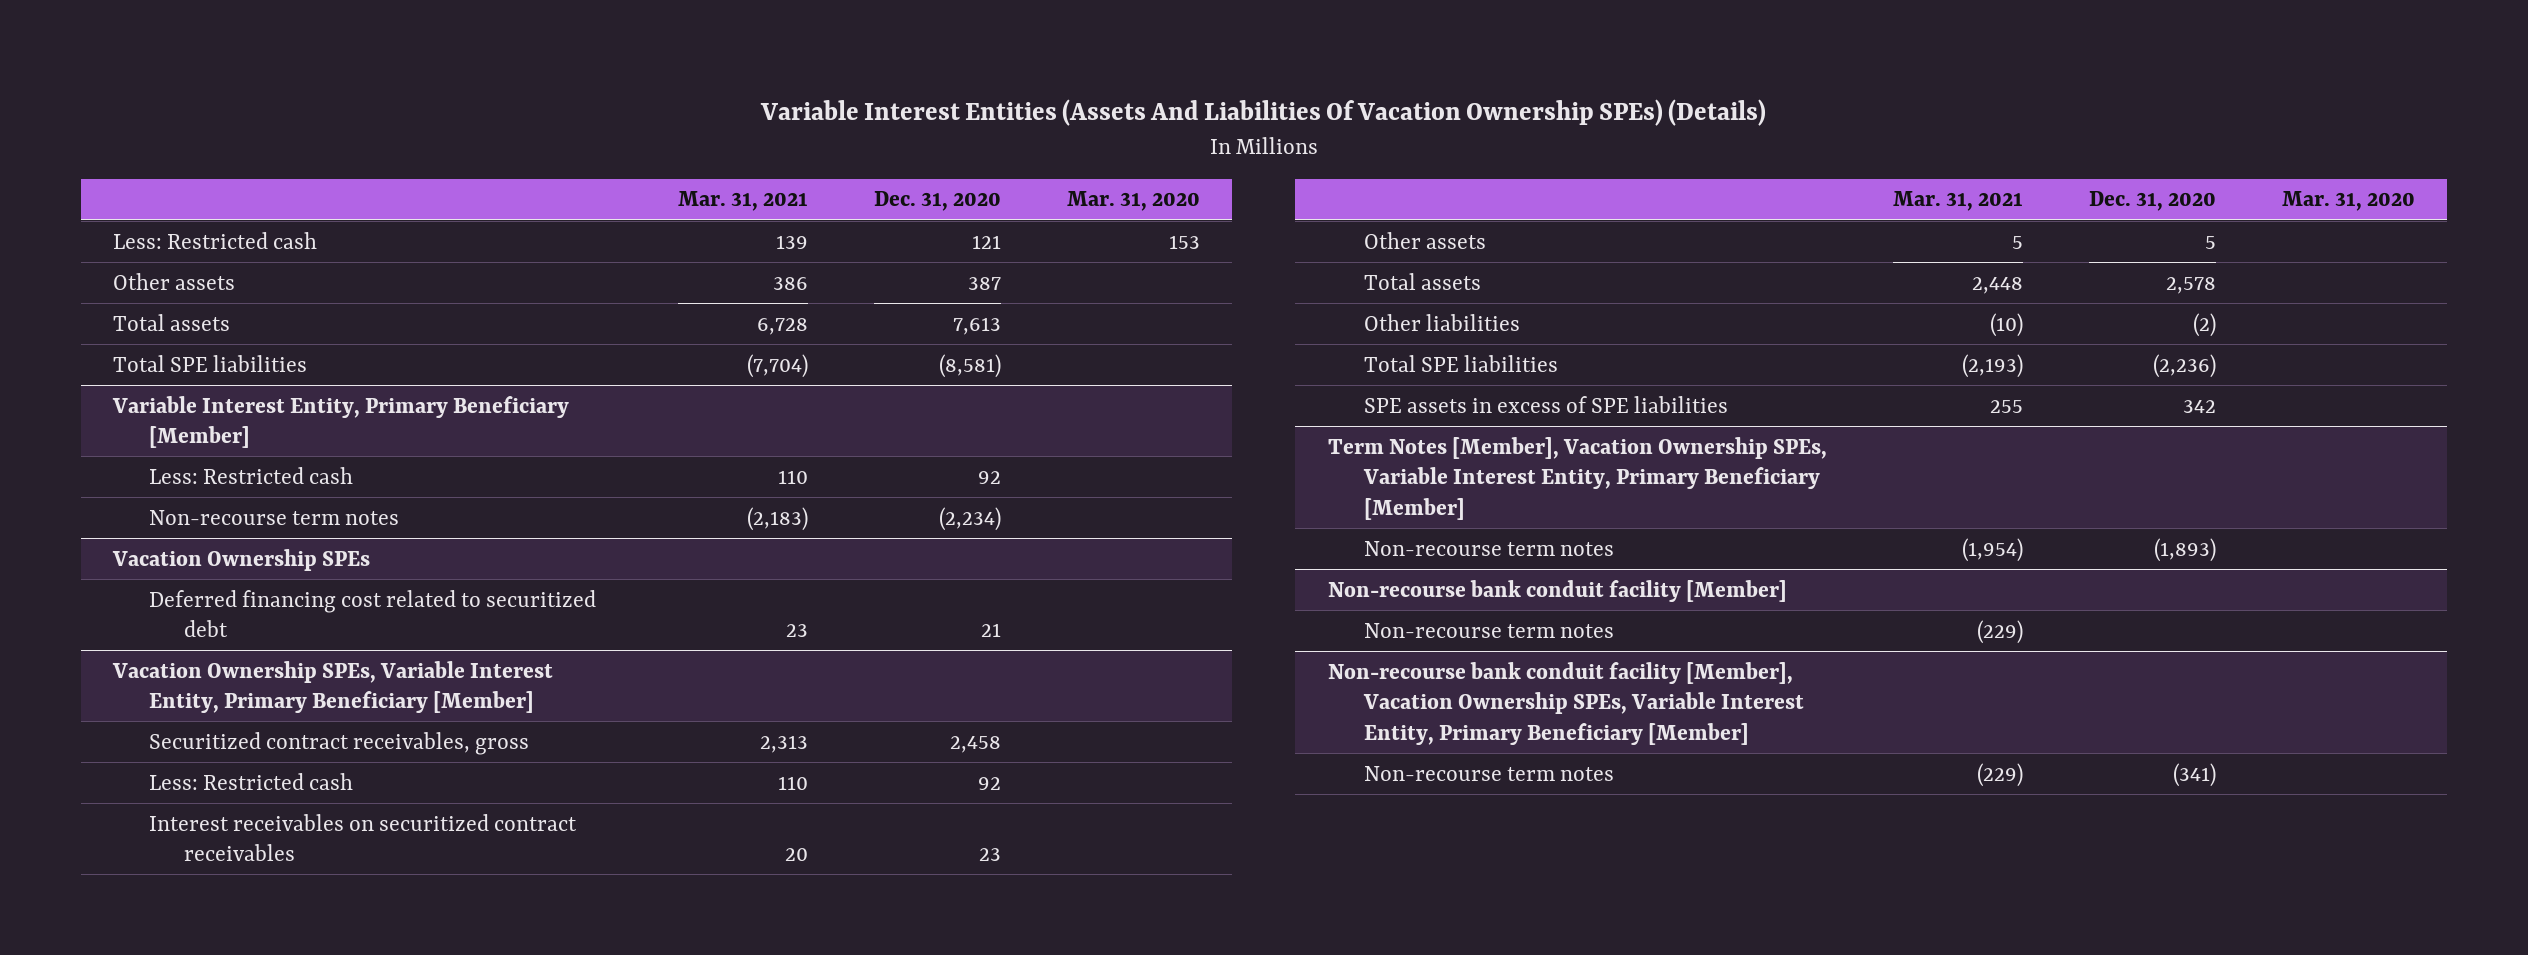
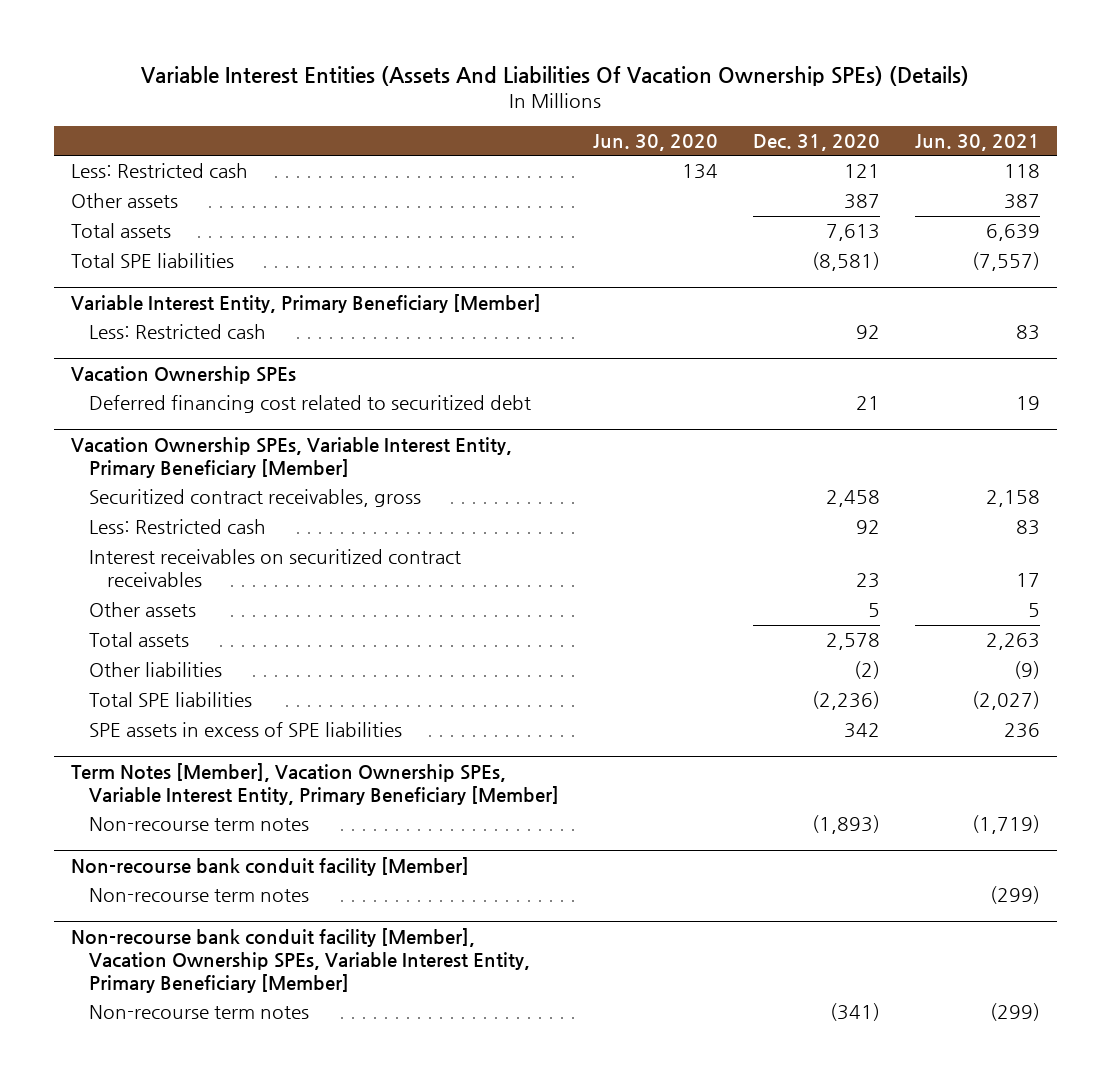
- | Mar. 31, 2021 | Dec. 31, 2020 | Mar. 31, 2020
+ | Jun. 30, 2020 | Dec. 31, 2020 | Jun. 30, 2021
@ Variable Interest Entity, Primary Beneficiary [Member]
- Non-recourse term notes | (2,183) | (2,234) |

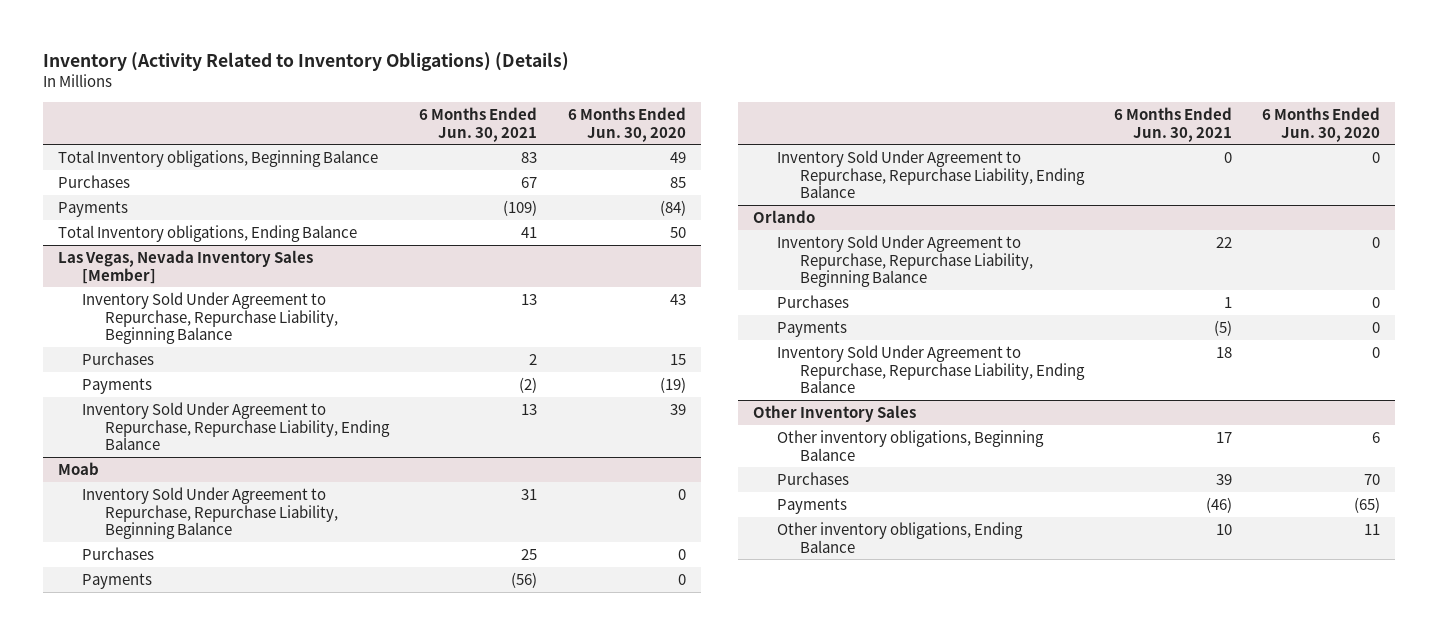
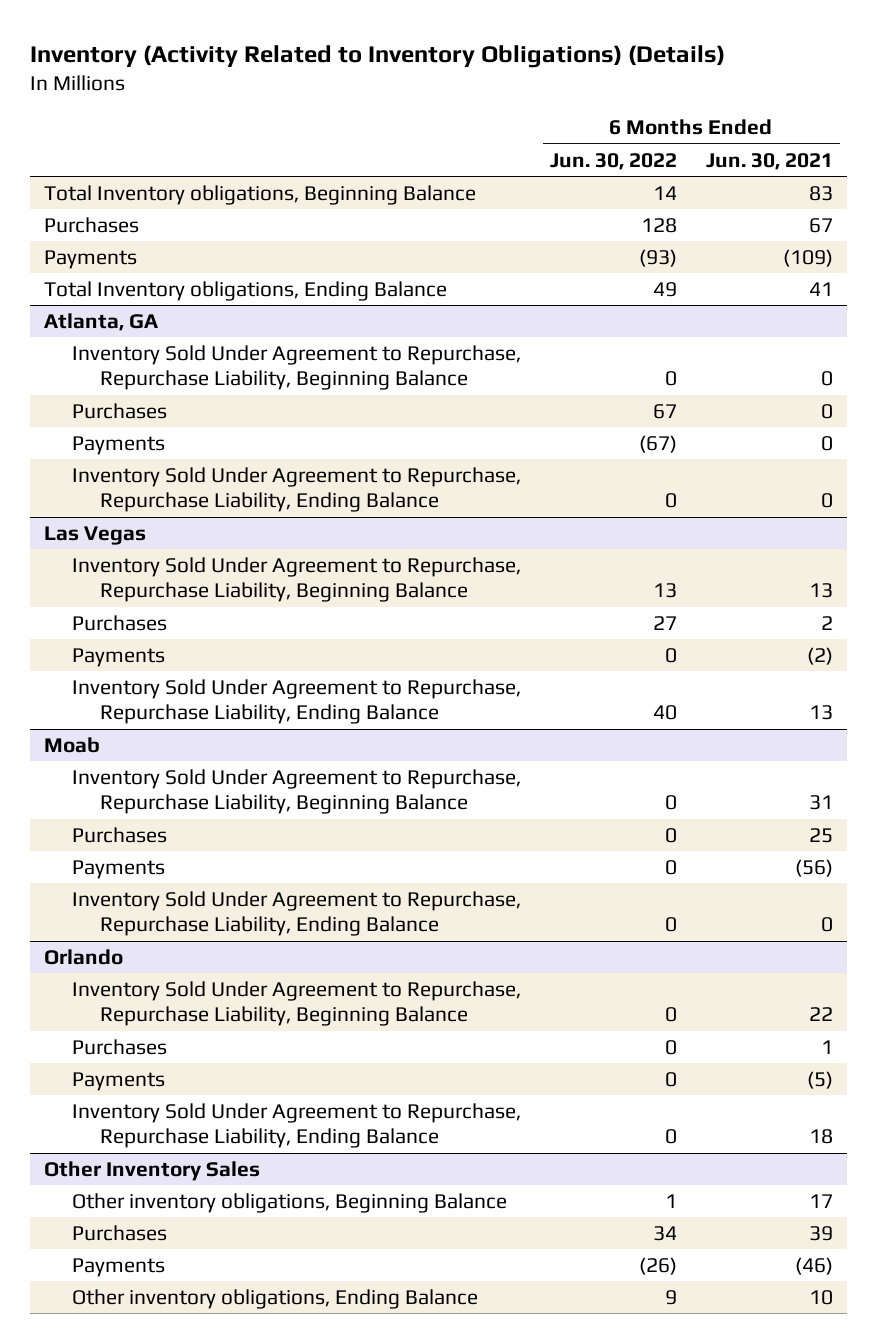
- | 6 Months Ended Jun. 30, 2021 | 6 Months Ended Jun. 30, 2020
+ | 6 Months Ended Jun. 30, 2022 | 6 Months Ended Jun. 30, 2021
- Las Vegas, Nevada Inventory Sales [Member]
+ Atlanta, GA
+ Inventory Sold Under Agreement to Repurchase, Repurchase Liability, Beginning Balance | 0 | 0
+ Purchases | 67 | 0
+ Payments | (67) | 0
+ Inventory Sold Under Agreement to Repurchase, Repurchase Liability, Ending Balance | 0 | 0
+ Las Vegas

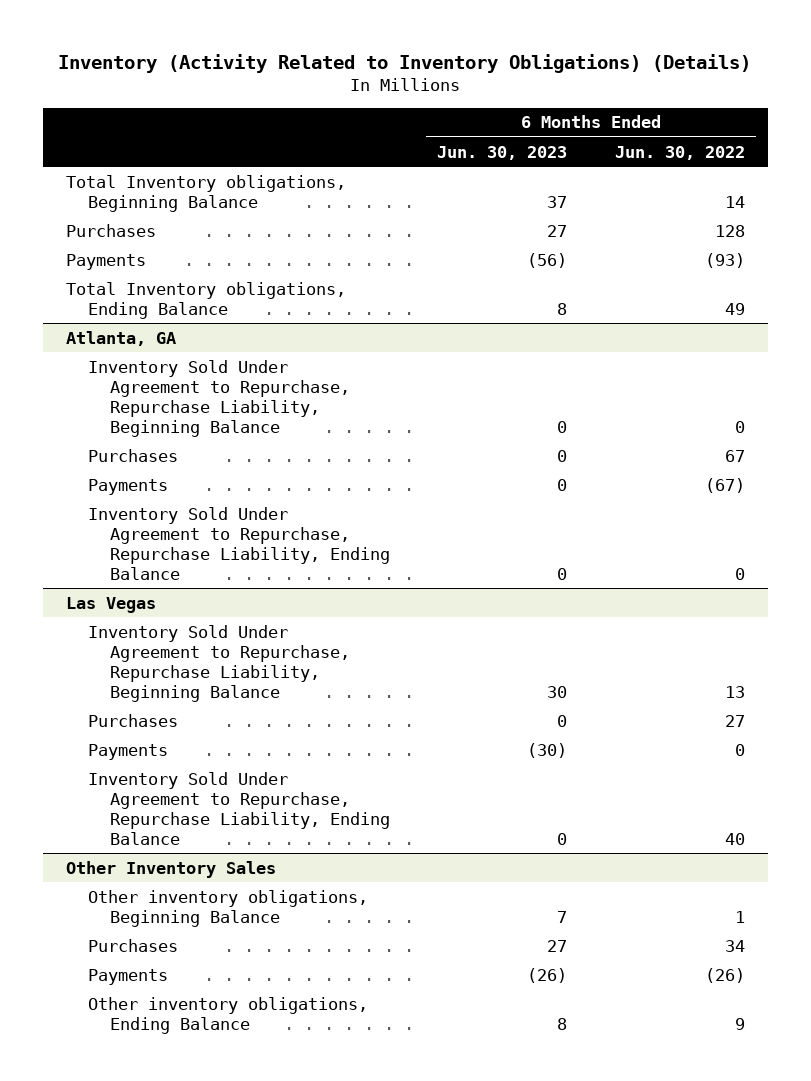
- | 6 Months Ended Jun. 30, 2022 | 6 Months Ended Jun. 30, 2021
+ | 6 Months Ended Jun. 30, 2023 | 6 Months Ended Jun. 30, 2022
- Moab
- Inventory Sold Under Agreement to Repurchase, Repurchase Liability, Beginning Balance | 0 | 31
- Purchases | 0 | 25
- Payments | 0 | (56)
- Inventory Sold Under Agreement to Repurchase, Repurchase Liability, Ending Balance | 0 | 0
- Orlando
- Inventory Sold Under Agreement to Repurchase, Repurchase Liability, Beginning Balance | 0 | 22
- Purchases | 0 | 1
- Payments | 0 | (5)
- Inventory Sold Under Agreement to Repurchase, Repurchase Liability, Ending Balance | 0 | 18

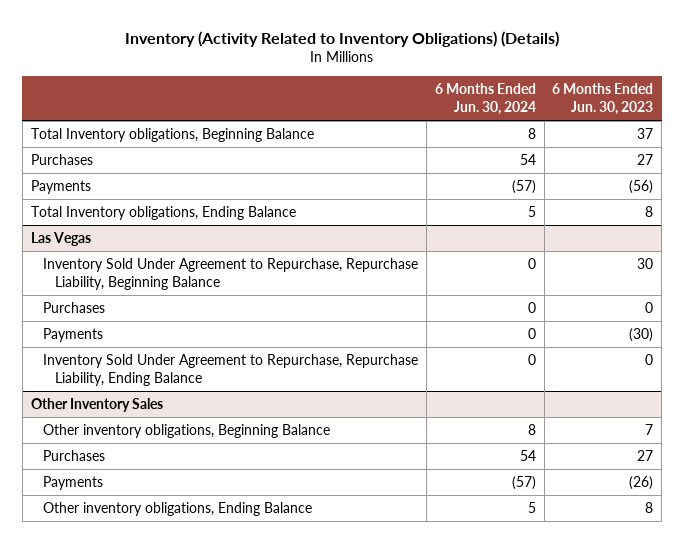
- | 6 Months Ended Jun. 30, 2023 | 6 Months Ended Jun. 30, 2022
+ | 6 Months Ended Jun. 30, 2024 | 6 Months Ended Jun. 30, 2023
- Atlanta, GA
- Inventory Sold Under Agreement to Repurchase, Repurchase Liability, Beginning Balance | 0 | 0
- Purchases | 0 | 67
- Payments | 0 | (67)
- Inventory Sold Under Agreement to Repurchase, Repurchase Liability, Ending Balance | 0 | 0

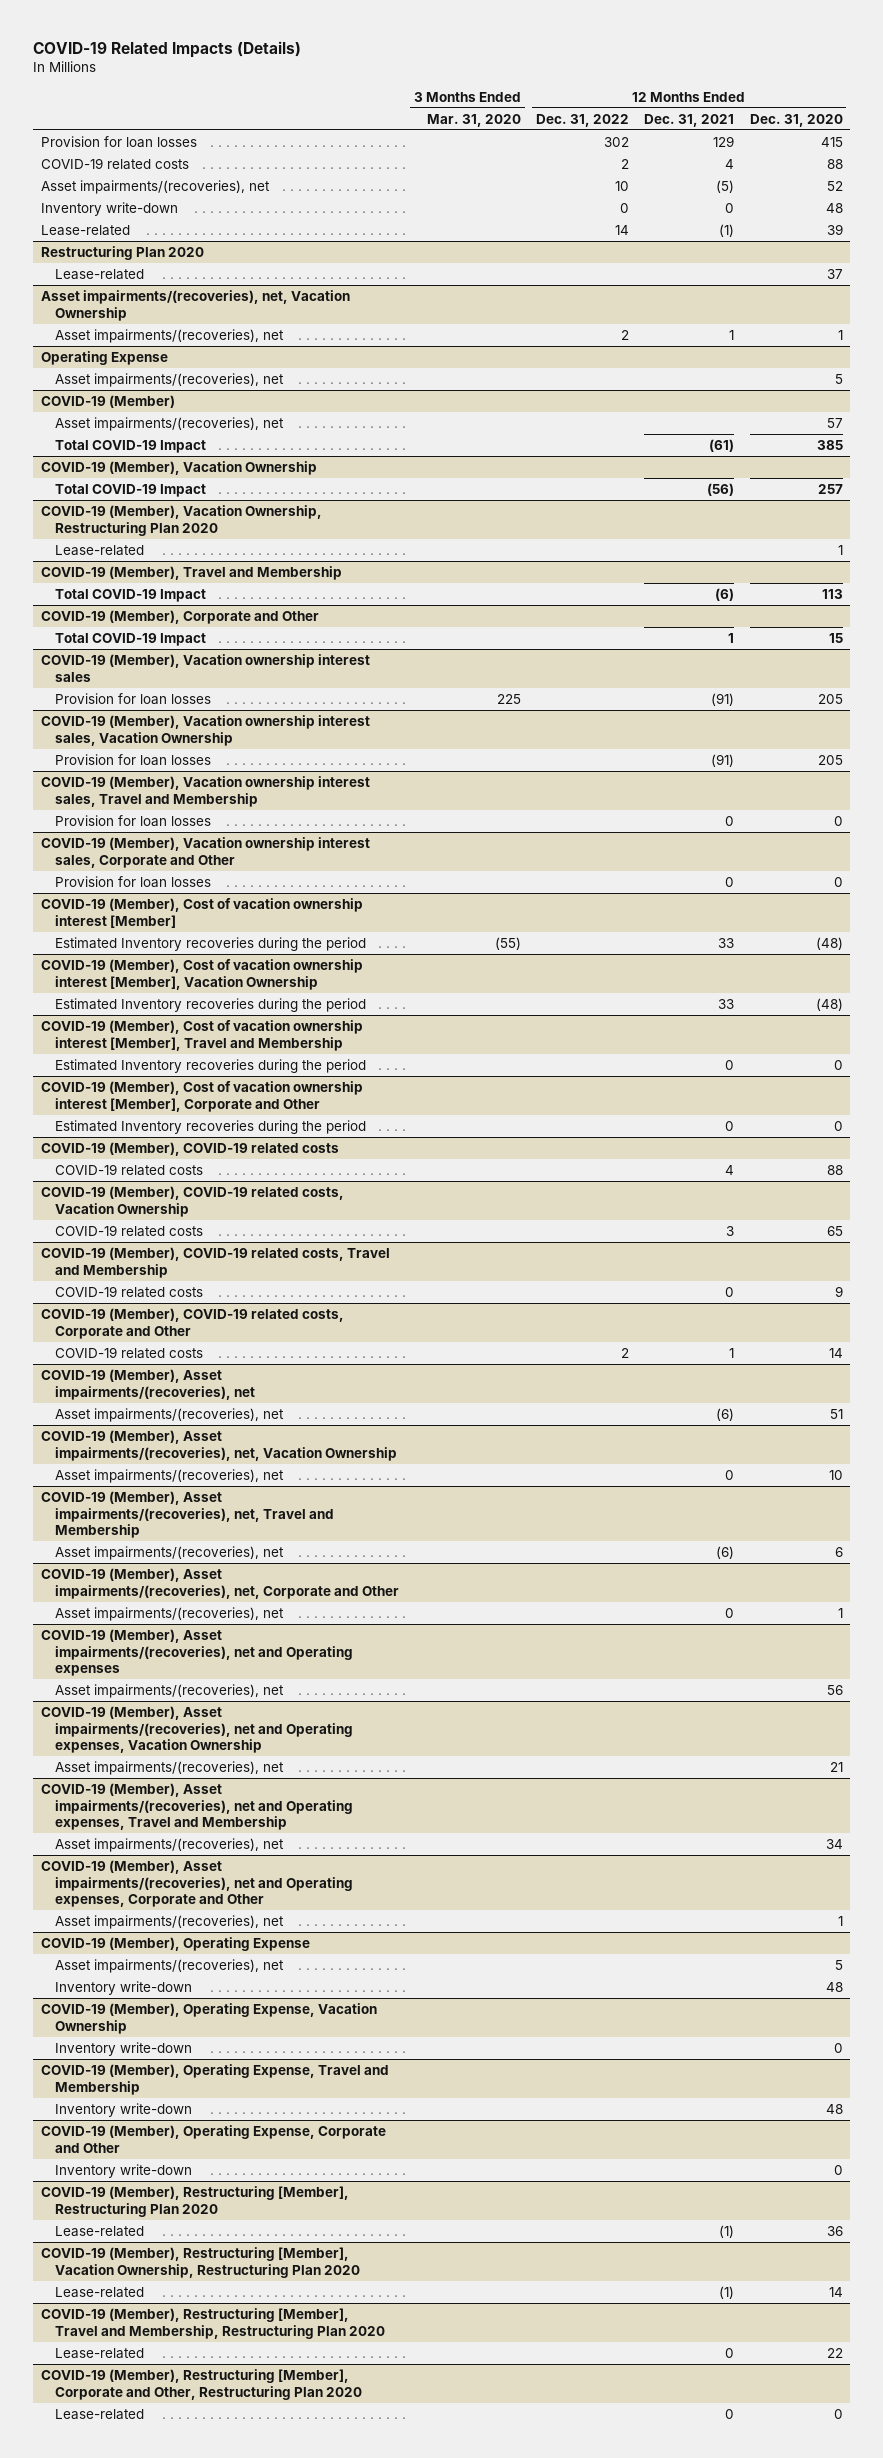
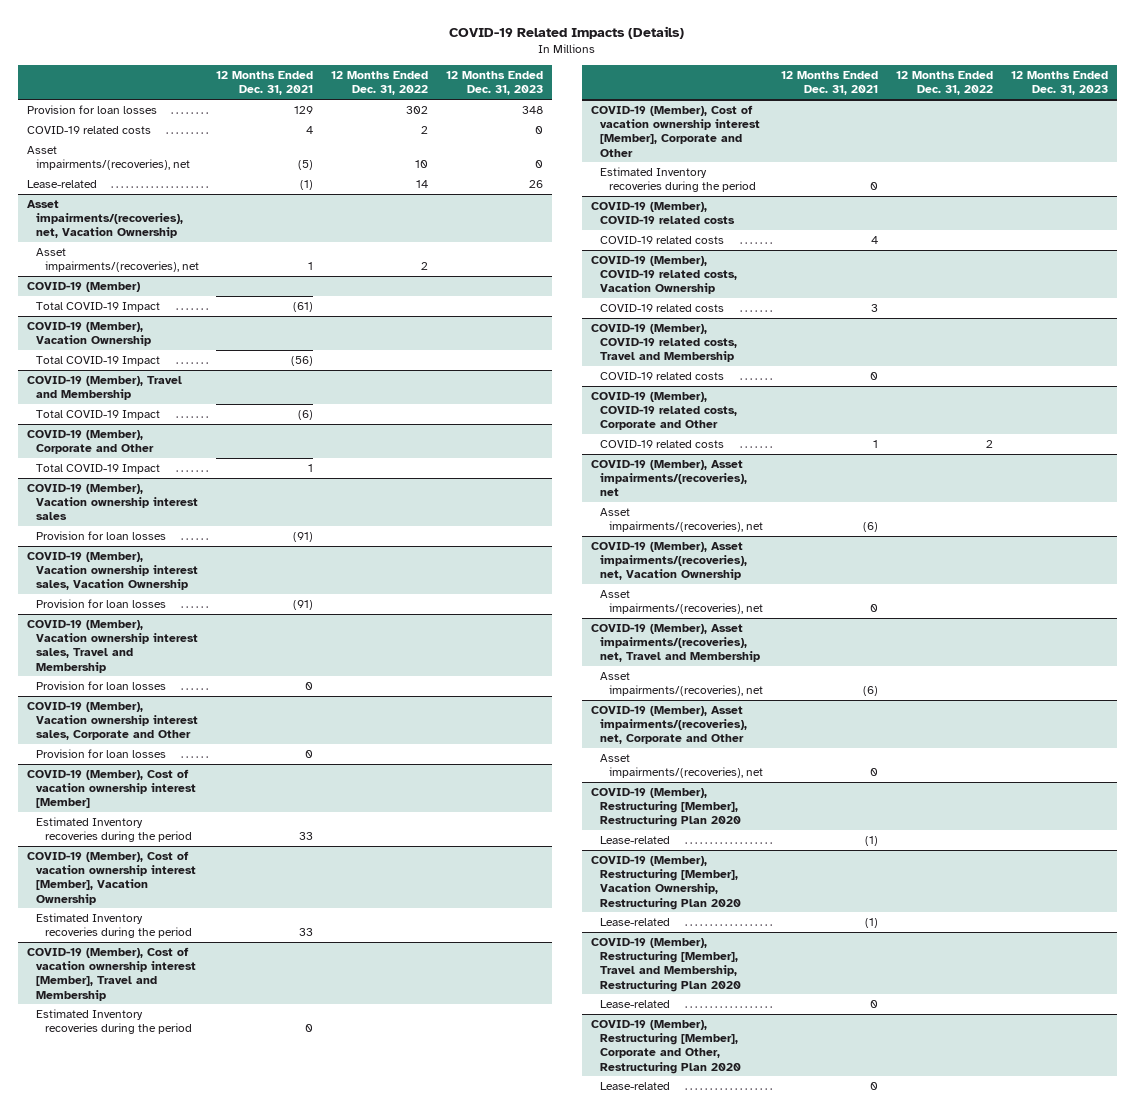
- | 3 Months Ended Mar. 31, 2020 | 12 Months Ended Dec. 31, 2022 | 12 Months Ended Dec. 31, 2021 | 12 Months Ended Dec. 31, 2020
+ | 12 Months Ended Dec. 31, 2021 | 12 Months Ended Dec. 31, 2022 | 12 Months Ended Dec. 31, 2023
- Inventory write-down | | 0 | 0 | 48
- Restructuring Plan 2020
- Lease-related | | | | 37
- Operating Expense
- Asset impairments/(recoveries), net | | | | 5
@ COVID-19 (Member)
- Asset impairments/(recoveries), net | | | | 57
- COVID-19 (Member), Vacation Ownership, Restructuring Plan 2020
- Lease-related | | | | 1
- COVID-19 (Member), Asset impairments/(recoveries), net and Operating expenses
- Asset impairments/(recoveries), net | | | | 56
- COVID-19 (Member), Asset impairments/(recoveries), net and Operating expenses, Vacation Ownership
- Asset impairments/(recoveries), net | | | | 21
- COVID-19 (Member), Asset impairments/(recoveries), net and Operating expenses, Travel and Membership
- Asset impairments/(recoveries), net | | | | 34
- COVID-19 (Member), Asset impairments/(recoveries), net and Operating expenses, Corporate and Other
- Asset impairments/(recoveries), net | | | | 1
- COVID-19 (Member), Operating Expense
- Asset impairments/(recoveries), net | | | | 5
- Inventory write-down | | | | 48
- COVID-19 (Member), Operating Expense, Vacation Ownership
- Inventory write-down | | | | 0
- COVID-19 (Member), Operating Expense, Travel and Membership
- Inventory write-down | | | | 48
- COVID-19 (Member), Operating Expense, Corporate and Other
- Inventory write-down | | | | 0

